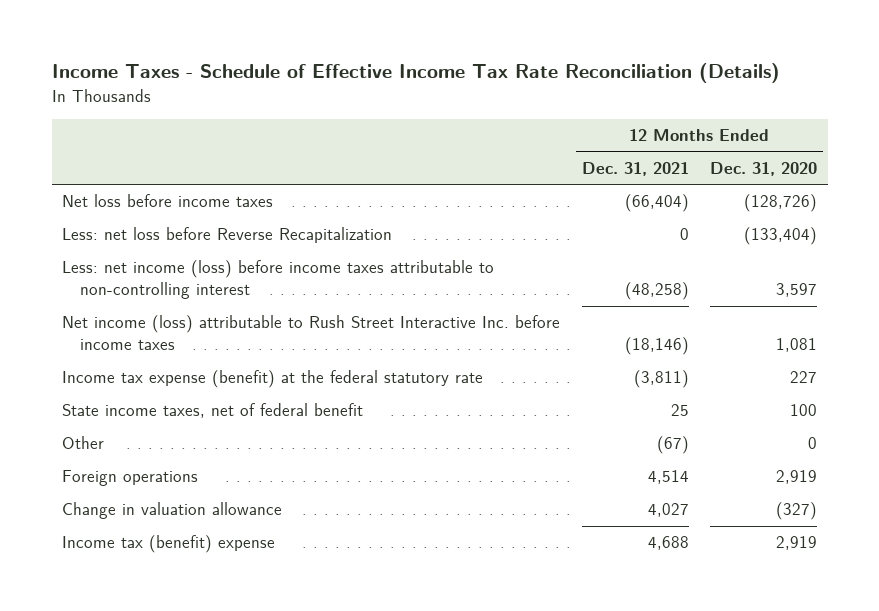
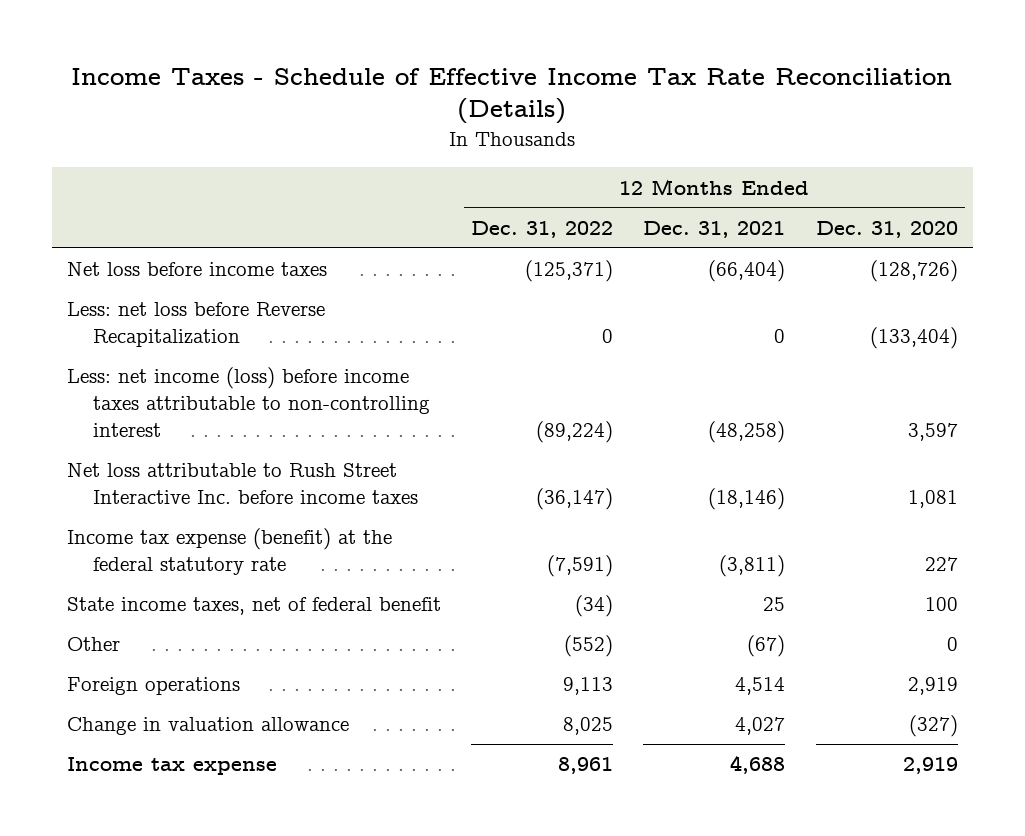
- | 12 Months Ended Dec. 31, 2021 | 12 Months Ended Dec. 31, 2020
+ | 12 Months Ended Dec. 31, 2022 | 12 Months Ended Dec. 31, 2021 | 12 Months Ended Dec. 31, 2020
- Net income (loss) attributable to Rush Street Interactive Inc. before income taxes | (18,146) | 1,081
+ Net loss attributable to Rush Street Interactive Inc. before income taxes | (36,147) | (18,146) | 1,081
- Income tax (benefit) expense | 4,688 | 2,919
+ Income tax expense | 8,961 | 4,688 | 2,919

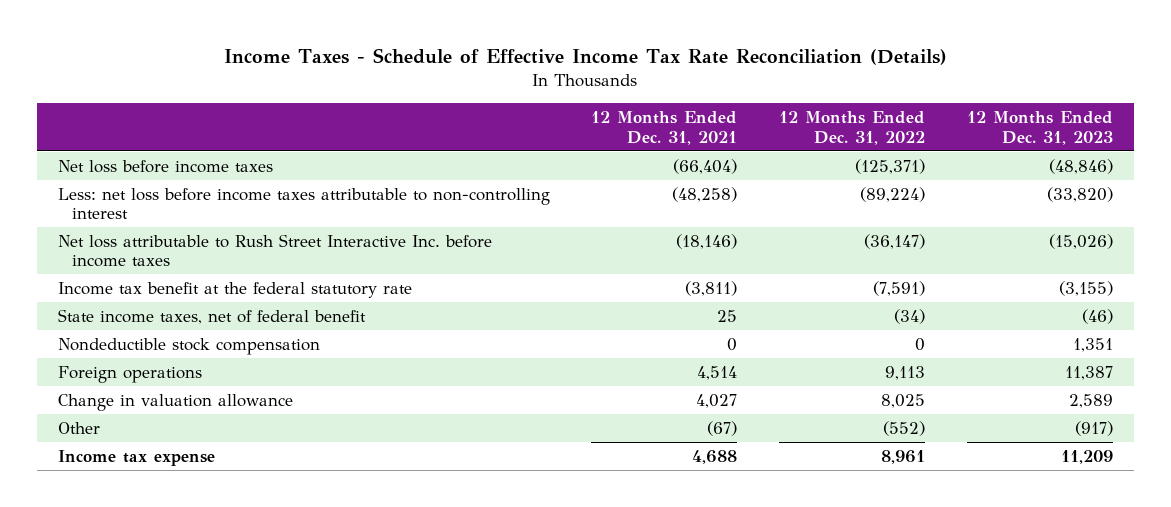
- | 12 Months Ended Dec. 31, 2022 | 12 Months Ended Dec. 31, 2021 | 12 Months Ended Dec. 31, 2020
+ | 12 Months Ended Dec. 31, 2021 | 12 Months Ended Dec. 31, 2022 | 12 Months Ended Dec. 31, 2023
- Less: net loss before Reverse Recapitalization | 0 | 0 | (133,404)
- Less: net income (loss) before income taxes attributable to non-controlling interest | (89,224) | (48,258) | 3,597
+ Less: net loss before income taxes attributable to non-controlling interest | (48,258) | (89,224) | (33,820)
- Income tax expense (benefit) at the federal statutory rate | (7,591) | (3,811) | 227
+ Income tax benefit at the federal statutory rate | (3,811) | (7,591) | (3,155)
+ Nondeductible stock compensation | 0 | 0 | 1,351
moved down: Other | (67) | (552) | (917)

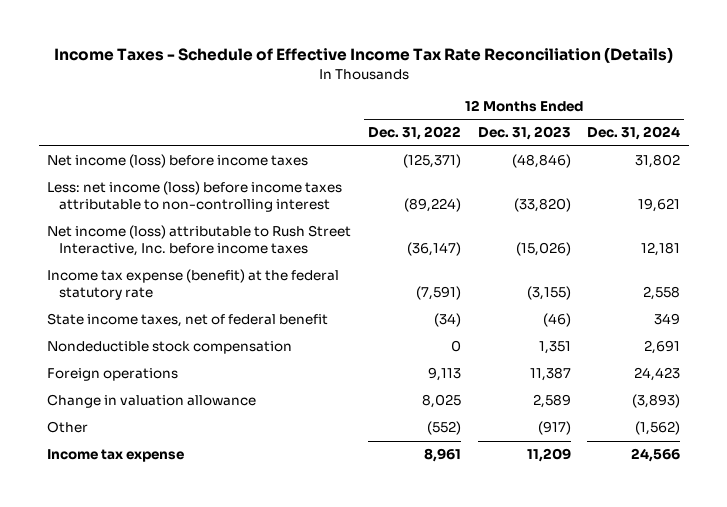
- | 12 Months Ended Dec. 31, 2021 | 12 Months Ended Dec. 31, 2022 | 12 Months Ended Dec. 31, 2023
+ | 12 Months Ended Dec. 31, 2022 | 12 Months Ended Dec. 31, 2023 | 12 Months Ended Dec. 31, 2024
- Net loss before income taxes | (66,404) | (125,371) | (48,846)
- Less: net loss before income taxes attributable to non-controlling interest | (48,258) | (89,224) | (33,820)
- Net loss attributable to Rush Street Interactive Inc. before income taxes | (18,146) | (36,147) | (15,026)
- Income tax benefit at the federal statutory rate | (3,811) | (7,591) | (3,155)
+ Net income (loss) before income taxes | (125,371) | (48,846) | 31,802
+ Less: net income (loss) before income taxes attributable to non-controlling interest | (89,224) | (33,820) | 19,621
+ Net income (loss) attributable to Rush Street Interactive, Inc. before income taxes | (36,147) | (15,026) | 12,181
+ Income tax expense (benefit) at the federal statutory rate | (7,591) | (3,155) | 2,558

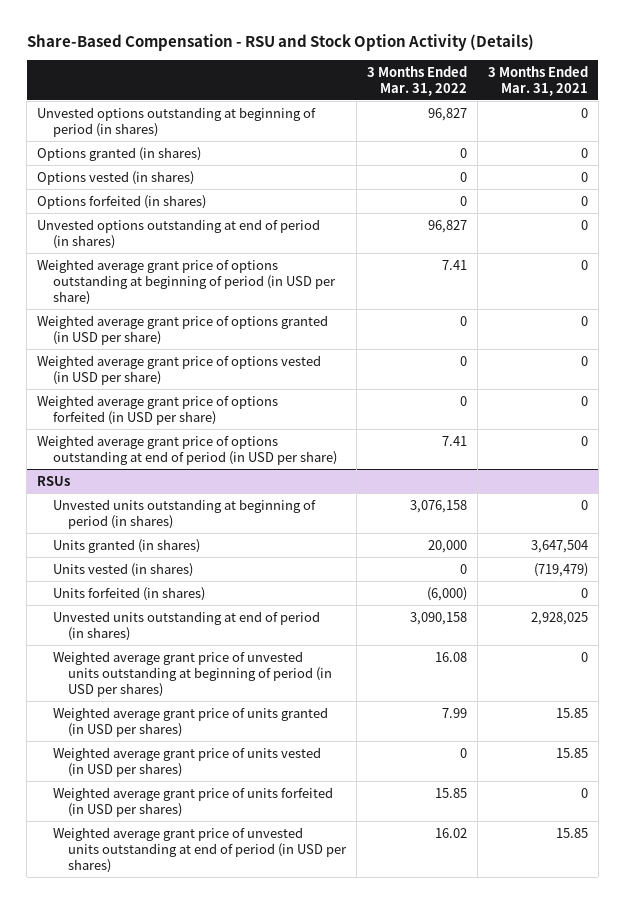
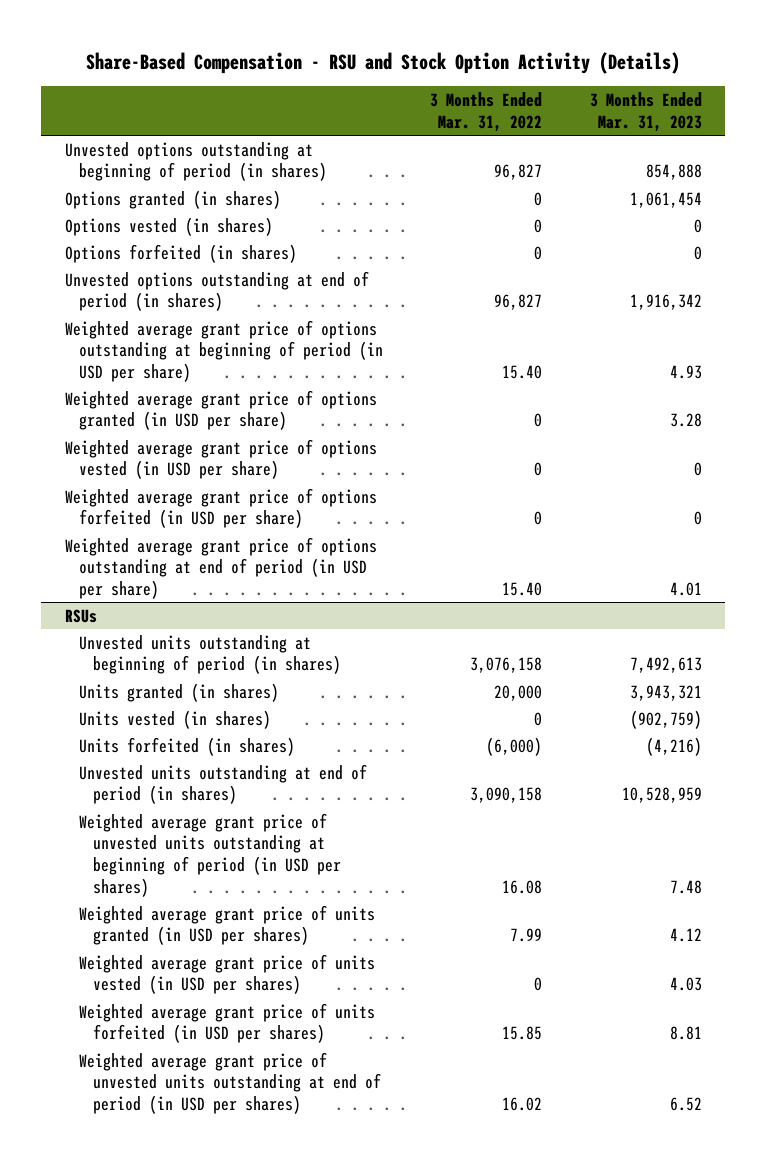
- | 3 Months Ended Mar. 31, 2022 | 3 Months Ended Mar. 31, 2021
+ | 3 Months Ended Mar. 31, 2022 | 3 Months Ended Mar. 31, 2023
- Weighted average grant price of options outstanding at beginning of period (in USD per share) | 7.41 | 0
+ Weighted average grant price of options outstanding at beginning of period (in USD per share) | 15.40 | 4.93
- Weighted average grant price of options outstanding at end of period (in USD per share) | 7.41 | 0
+ Weighted average grant price of options outstanding at end of period (in USD per share) | 15.40 | 4.01

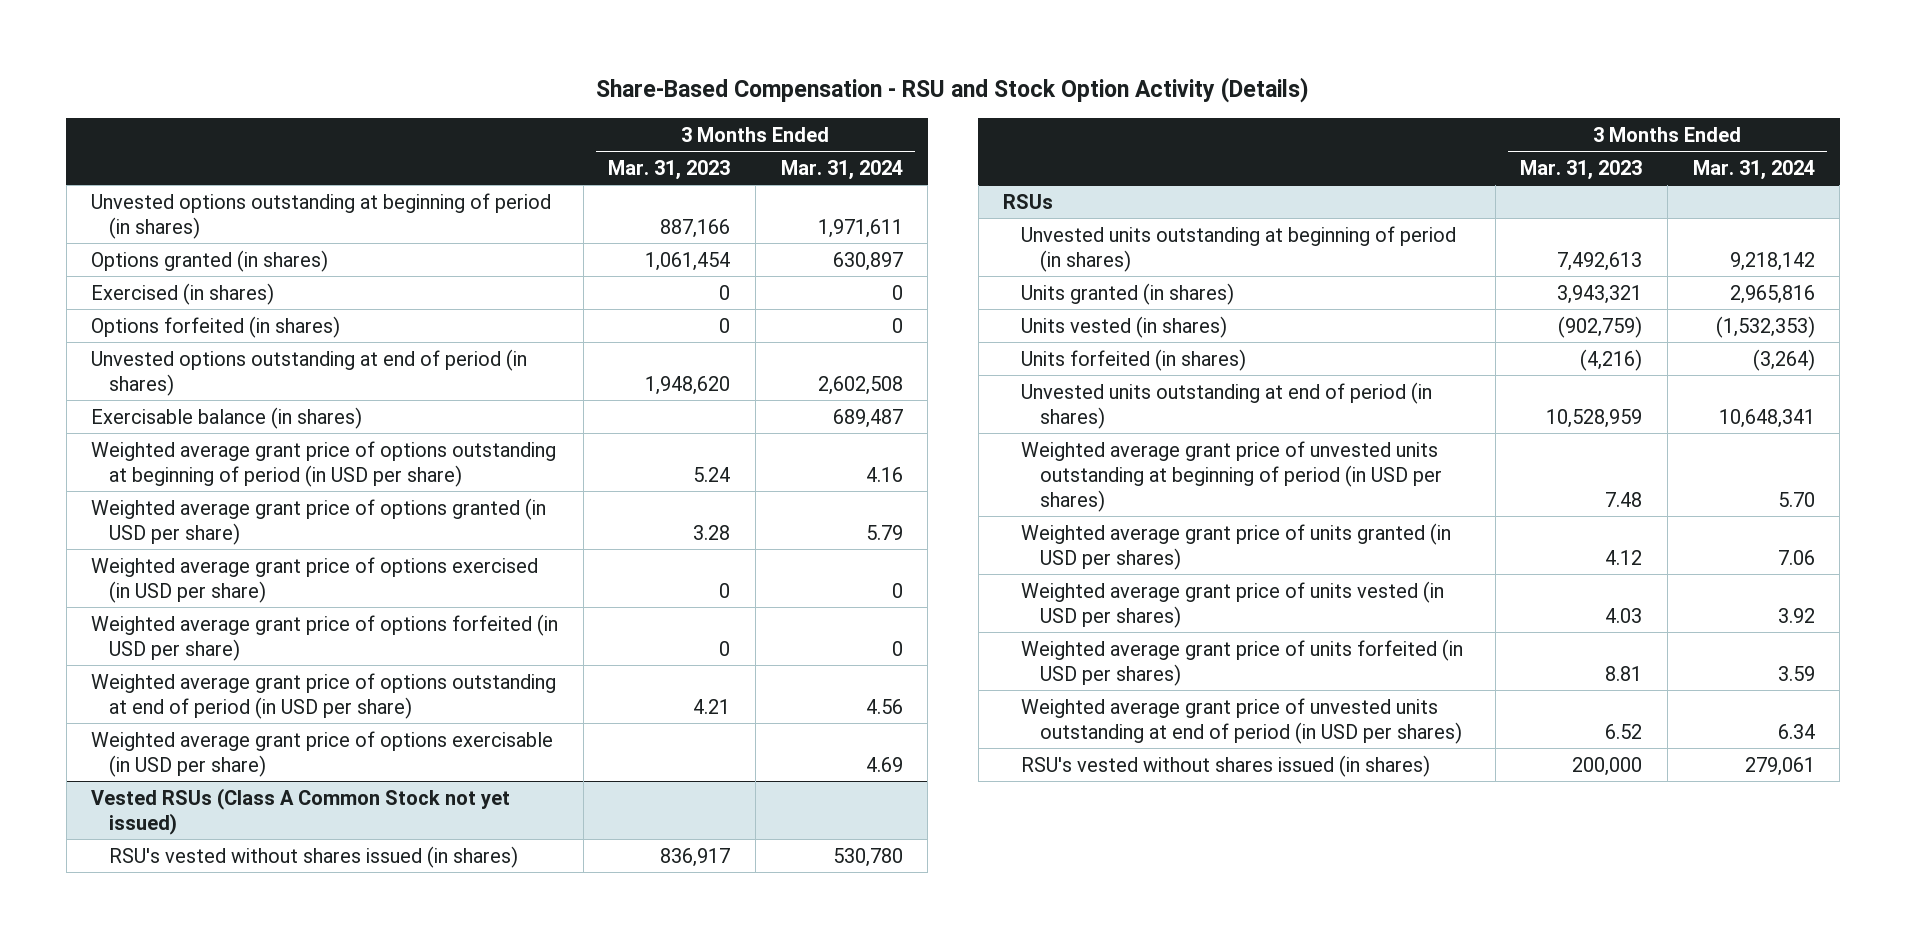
- | 3 Months Ended Mar. 31, 2022 | 3 Months Ended Mar. 31, 2023
+ | 3 Months Ended Mar. 31, 2023 | 3 Months Ended Mar. 31, 2024
- Unvested options outstanding at beginning of period (in shares) | 96,827 | 854,888
+ Unvested options outstanding at beginning of period (in shares) | 887,166 | 1,971,611
- Options vested (in shares) | 0 | 0
+ Exercised (in shares) | 0 | 0
- Unvested options outstanding at end of period (in shares) | 96,827 | 1,916,342
- Weighted average grant price of options outstanding at beginning of period (in USD per share) | 15.40 | 4.93
+ Unvested options outstanding at end of period (in shares) | 1,948,620 | 2,602,508
+ Exercisable balance (in shares) | | 689,487
+ Weighted average grant price of options outstanding at beginning of period (in USD per share) | 5.24 | 4.16
- Weighted average grant price of options vested (in USD per share) | 0 | 0
+ Weighted average grant price of options exercised (in USD per share) | 0 | 0
- Weighted average grant price of options outstanding at end of period (in USD per share) | 15.40 | 4.01
+ Weighted average grant price of options outstanding at end of period (in USD per share) | 4.21 | 4.56
+ Weighted average grant price of options exercisable (in USD per share) | | 4.69
+ Vested RSUs (Class A Common Stock not yet issued)
+ RSU's vested without shares issued (in shares) | 836,917 | 530,780
@ RSUs
+ RSU's vested without shares issued (in shares) | 200,000 | 279,061

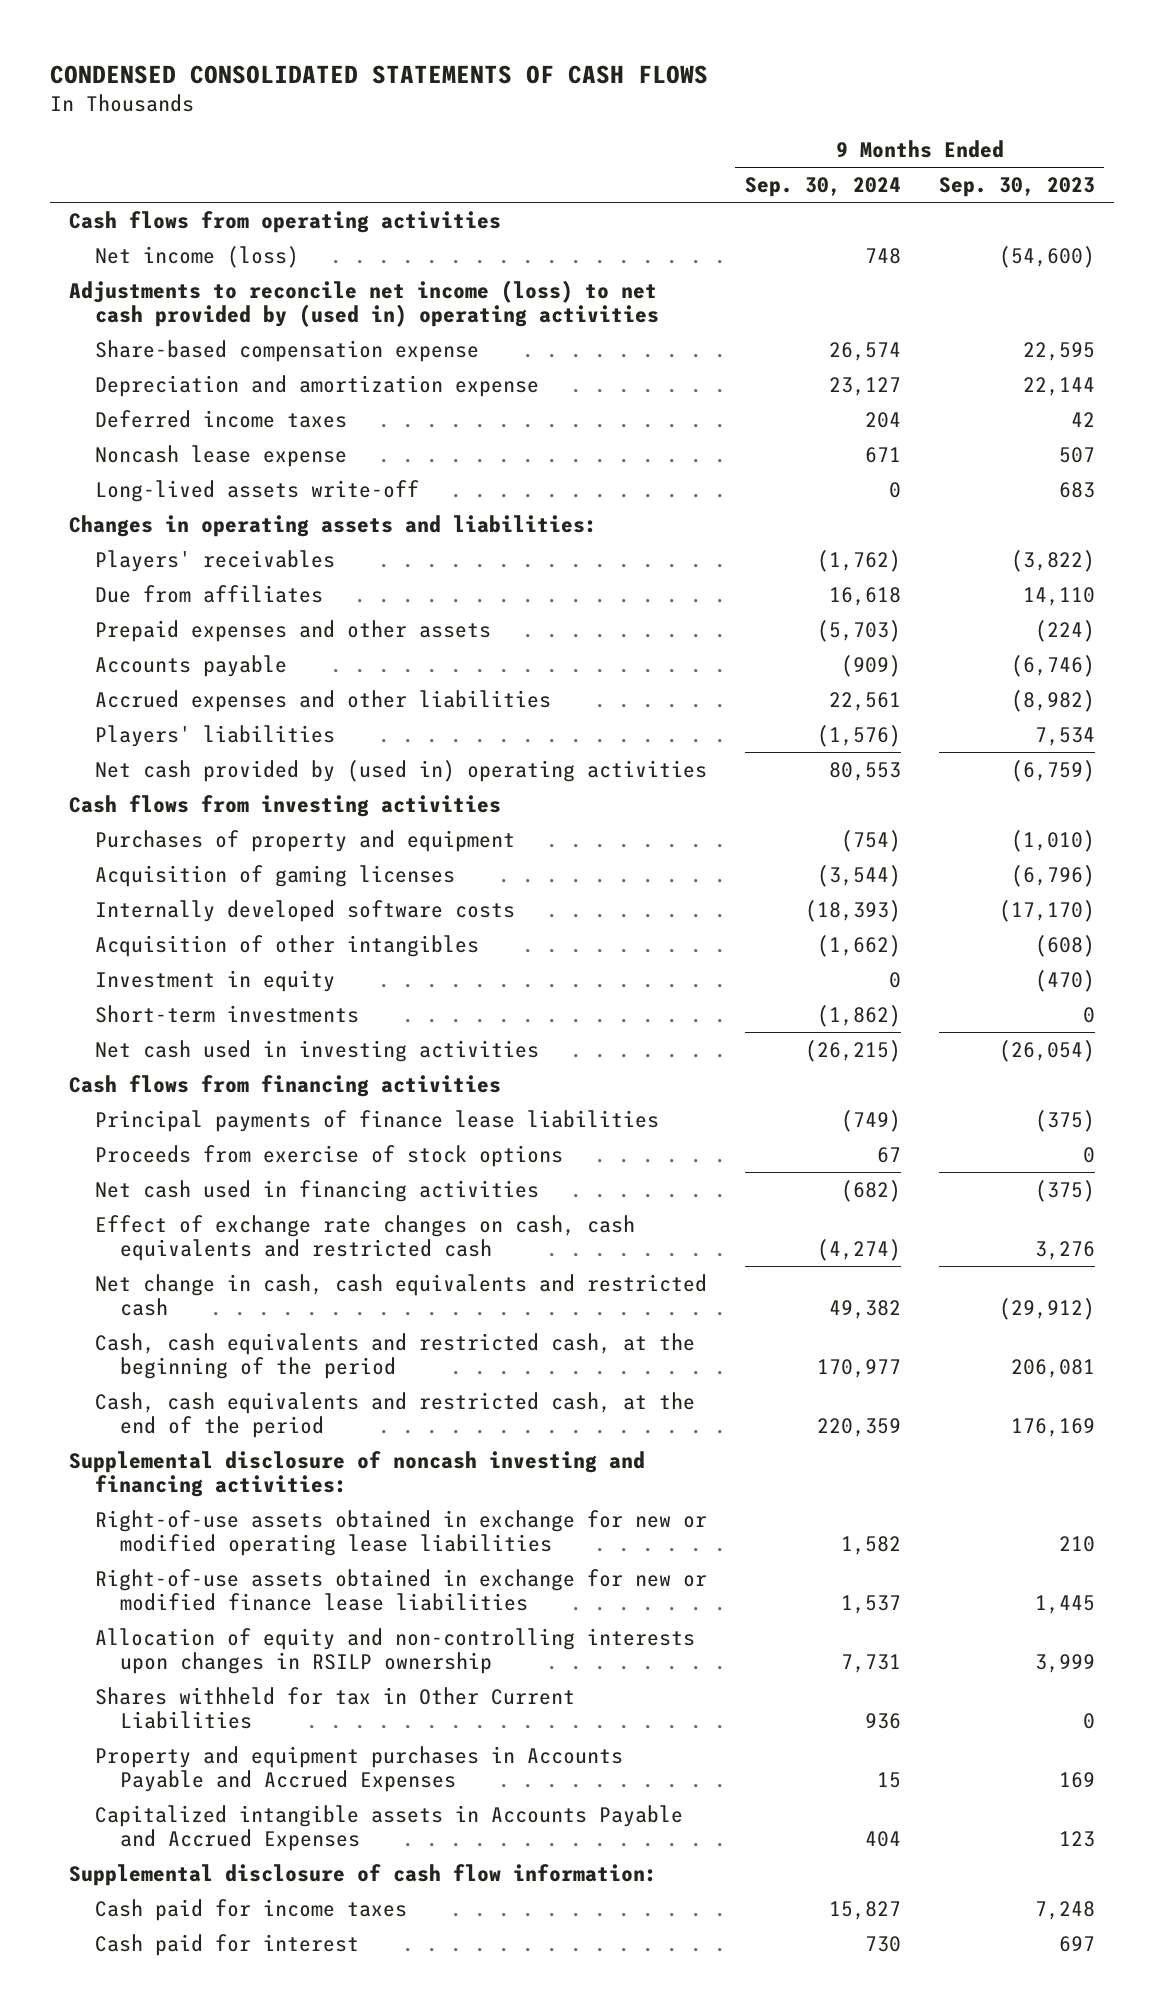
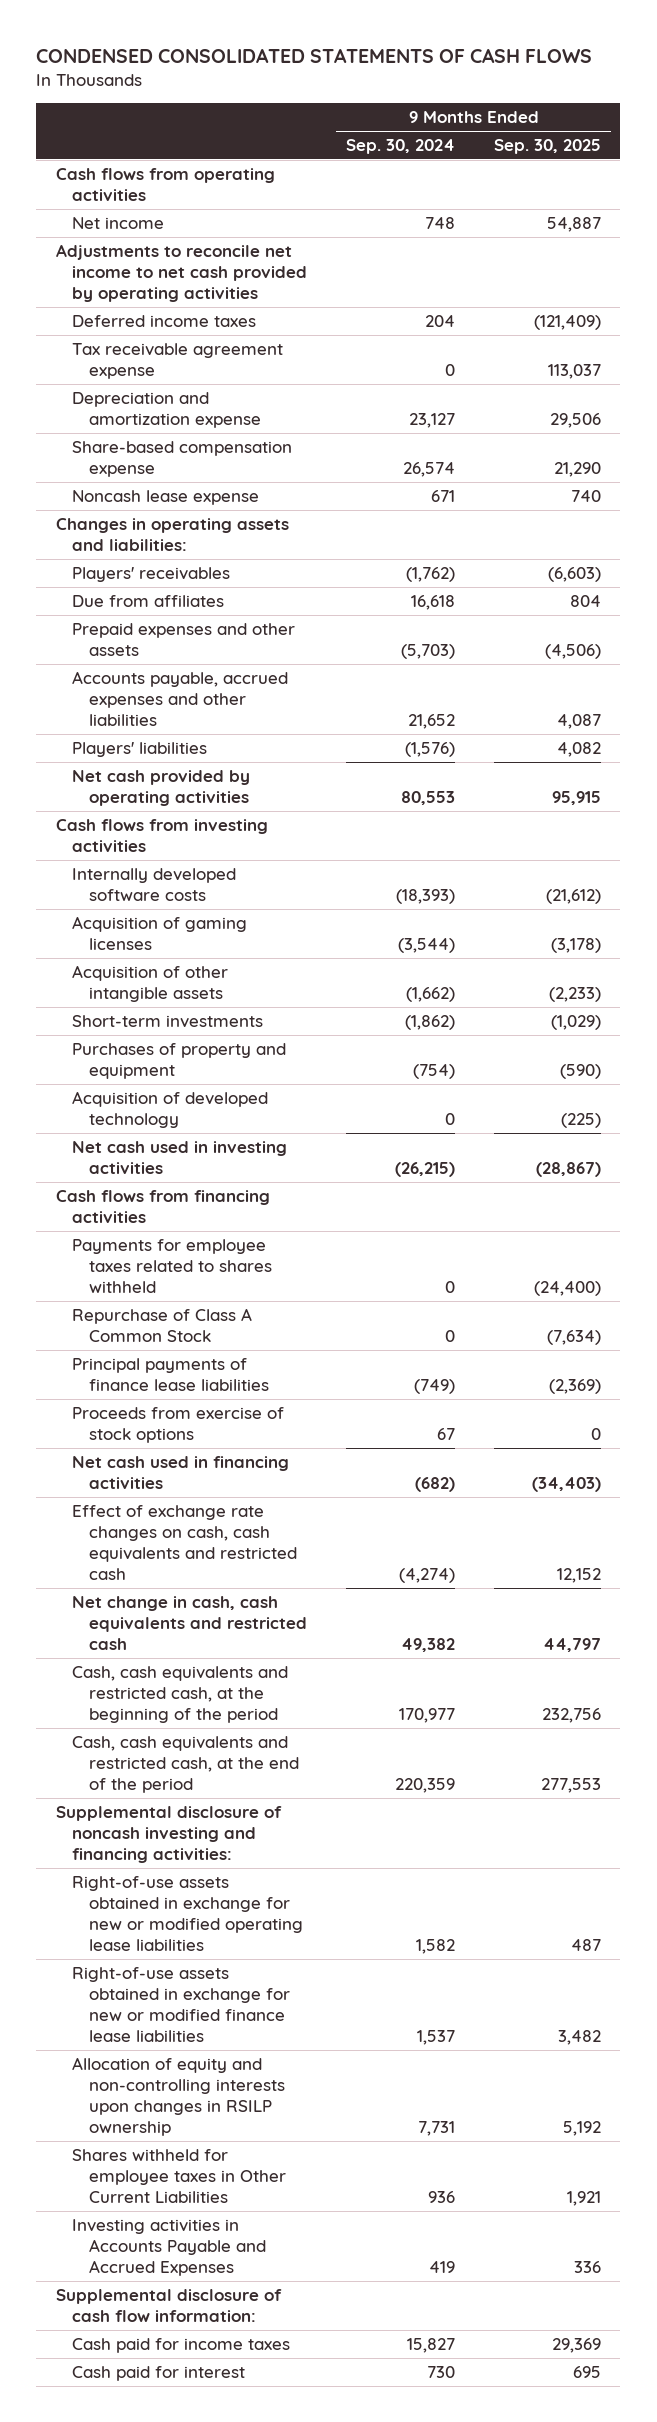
- | 9 Months Ended Sep. 30, 2024 | 9 Months Ended Sep. 30, 2023
+ | 9 Months Ended Sep. 30, 2024 | 9 Months Ended Sep. 30, 2025
- Net income (loss) | 748 | (54,600)
- Adjustments to reconcile net income (loss) to net cash provided by (used in) operating activities
+ Net income | 748 | 54,887
+ Adjustments to reconcile net income to net cash provided by operating activities
+ Tax receivable agreement expense | 0 | 113,037
moved down: Depreciation and amortization expense | 23,127 | 29,506
moved down: Share-based compensation expense | 26,574 | 21,290
- Long-lived assets write-off | 0 | 683
- Accounts payable | (909) | (6,746)
- Accrued expenses and other liabilities | 22,561 | (8,982)
+ Accounts payable, accrued expenses and other liabilities | 21,652 | 4,087
- Net cash provided by (used in) operating activities | 80,553 | (6,759)
+ Net cash provided by operating activities | 80,553 | 95,915
- Acquisition of other intangibles | (1,662) | (608)
- Investment in equity | 0 | (470)
moved down: Acquisition of gaming licenses | (3,544) | (3,178)
+ Acquisition of other intangible assets | (1,662) | (2,233)
moved down: Purchases of property and equipment | (754) | (590)
+ Acquisition of developed technology | 0 | (225)
+ Payments for employee taxes related to shares withheld | 0 | (24,400)
+ Repurchase of Class A Common Stock | 0 | (7,634)
- Shares withheld for tax in Other Current Liabilities | 936 | 0
- Property and equipment purchases in Accounts Payable and Accrued Expenses | 15 | 169
- Capitalized intangible assets in Accounts Payable and Accrued Expenses | 404 | 123
+ Shares withheld for employee taxes in Other Current Liabilities | 936 | 1,921
+ Investing activities in Accounts Payable and Accrued Expenses | 419 | 336

